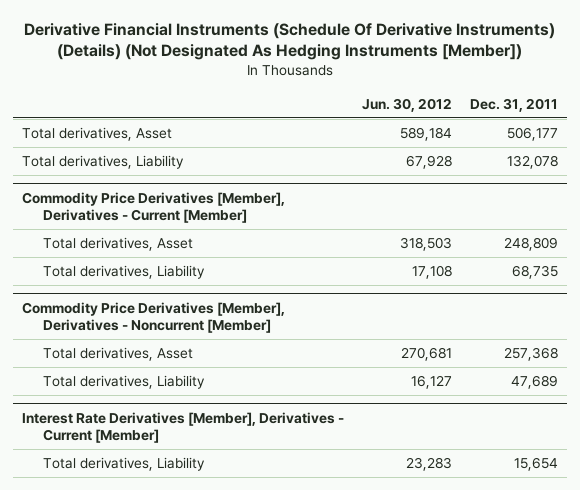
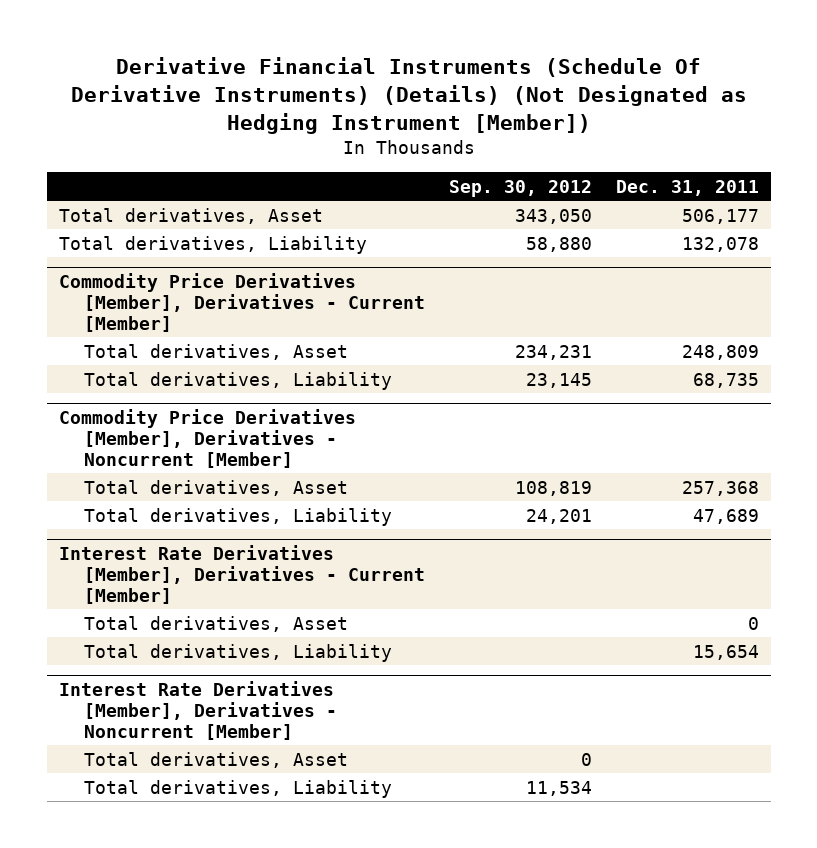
- Derivative Financial Instruments (Schedule Of Derivative Instruments) (Details) (Not Designated As Hedging Instruments [Member])
+ Derivative Financial Instruments (Schedule Of Derivative Instruments) (Details) (Not Designated as Hedging Instrument [Member])
- | Jun. 30, 2012 | Dec. 31, 2011
+ | Sep. 30, 2012 | Dec. 31, 2011
@ Interest Rate Derivatives [Member], Derivatives - Current [Member]
+ Total derivatives, Asset | | 0
+ Interest Rate Derivatives [Member], Derivatives - Noncurrent [Member]
+ Total derivatives, Asset | 0 |
+ Total derivatives, Liability | 11,534 |

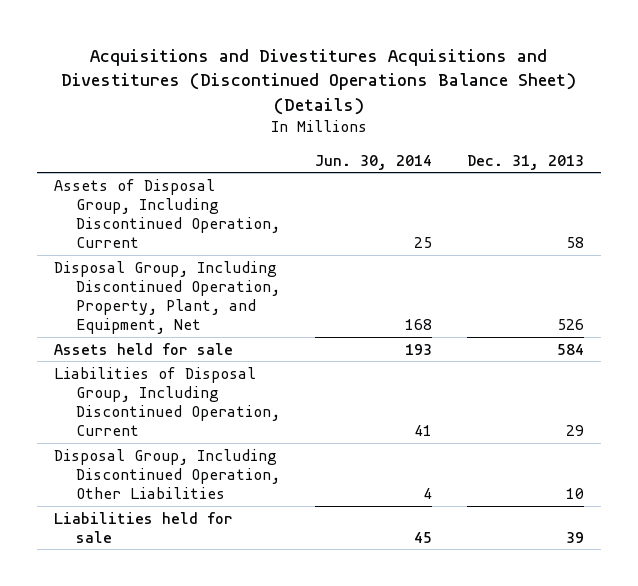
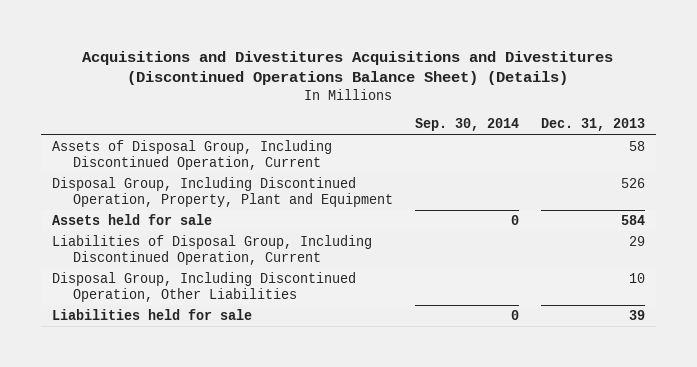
- | Jun. 30, 2014 | Dec. 31, 2013
+ | Sep. 30, 2014 | Dec. 31, 2013
- Disposal Group, Including Discontinued Operation, Property, Plant, and Equipment, Net | 168 | 526
+ Disposal Group, Including Discontinued Operation, Property, Plant and Equipment | | 526

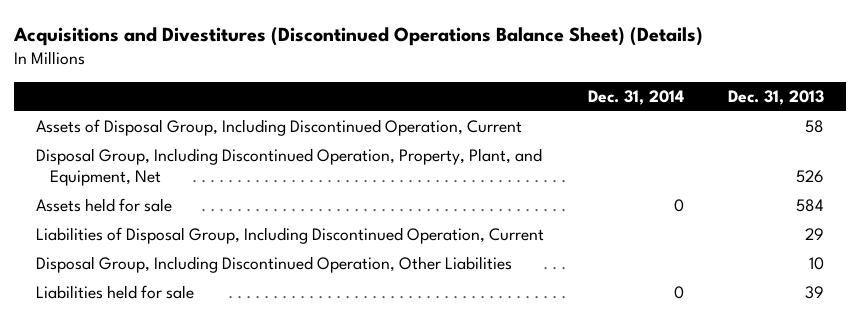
- Acquisitions and Divestitures Acquisitions and Divestitures (Discontinued Operations Balance Sheet) (Details)
+ Acquisitions and Divestitures (Discontinued Operations Balance Sheet) (Details)
- | Sep. 30, 2014 | Dec. 31, 2013
+ | Dec. 31, 2014 | Dec. 31, 2013
- Disposal Group, Including Discontinued Operation, Property, Plant and Equipment | | 526
+ Disposal Group, Including Discontinued Operation, Property, Plant, and Equipment, Net | | 526

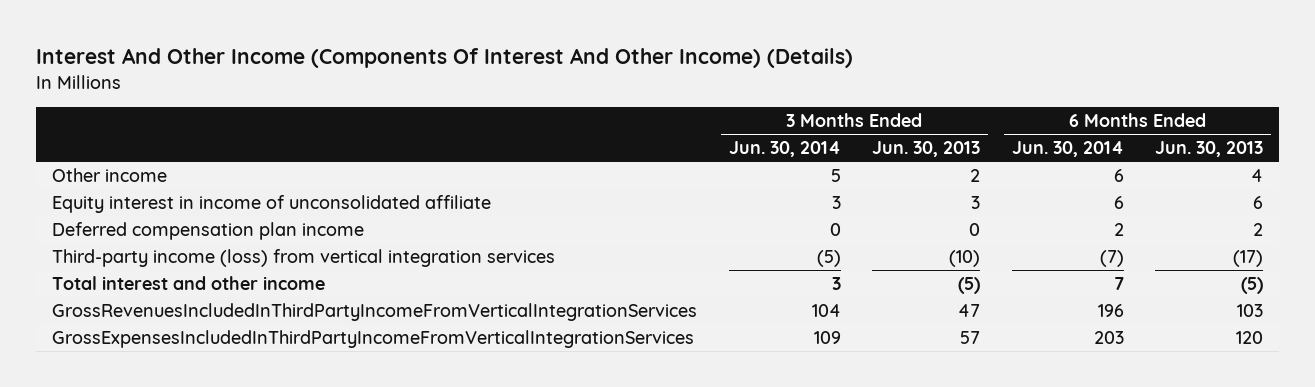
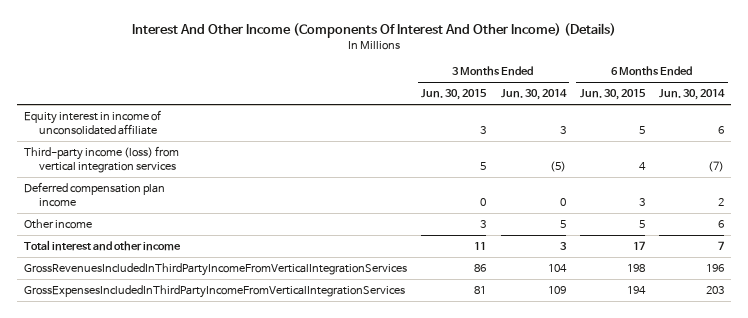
- | 3 Months Ended Jun. 30, 2014 | 3 Months Ended Jun. 30, 2013 | 6 Months Ended Jun. 30, 2014 | 6 Months Ended Jun. 30, 2013
+ | 3 Months Ended Jun. 30, 2015 | 3 Months Ended Jun. 30, 2014 | 6 Months Ended Jun. 30, 2015 | 6 Months Ended Jun. 30, 2014
moved down: Deferred compensation plan income | 0 | 0 | 3 | 2
moved down: Other income | 3 | 5 | 5 | 6

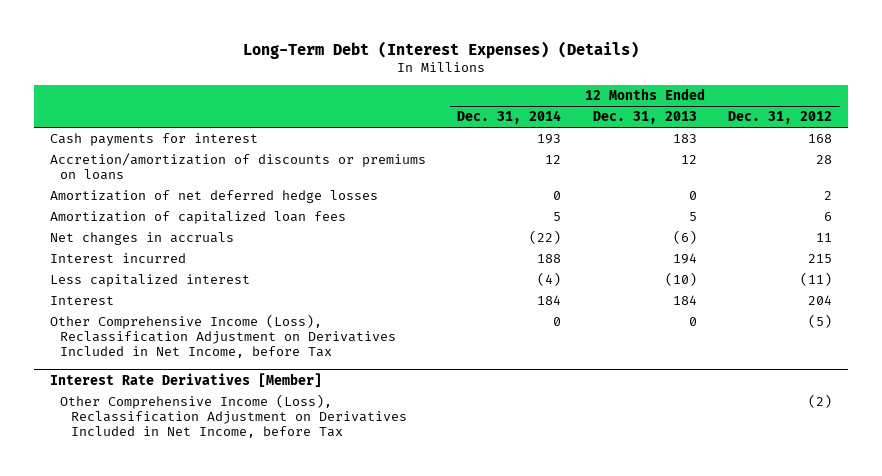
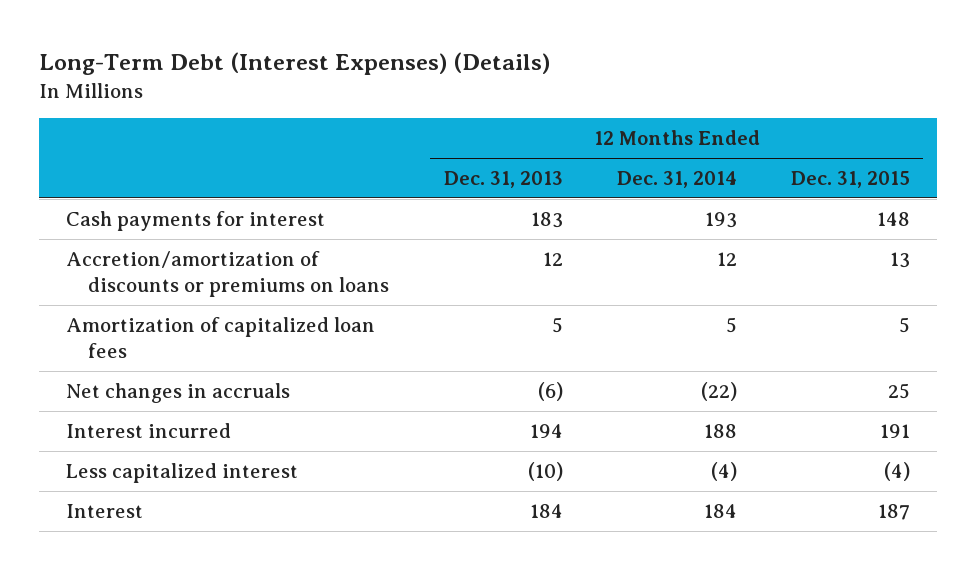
- | 12 Months Ended Dec. 31, 2014 | 12 Months Ended Dec. 31, 2013 | 12 Months Ended Dec. 31, 2012
+ | 12 Months Ended Dec. 31, 2013 | 12 Months Ended Dec. 31, 2014 | 12 Months Ended Dec. 31, 2015
- Amortization of net deferred hedge losses | 0 | 0 | 2
- Other Comprehensive Income (Loss), Reclassification Adjustment on Derivatives Included in Net Income, before Tax | 0 | 0 | (5)
- Interest Rate Derivatives [Member]
- Other Comprehensive Income (Loss), Reclassification Adjustment on Derivatives Included in Net Income, before Tax | | | (2)

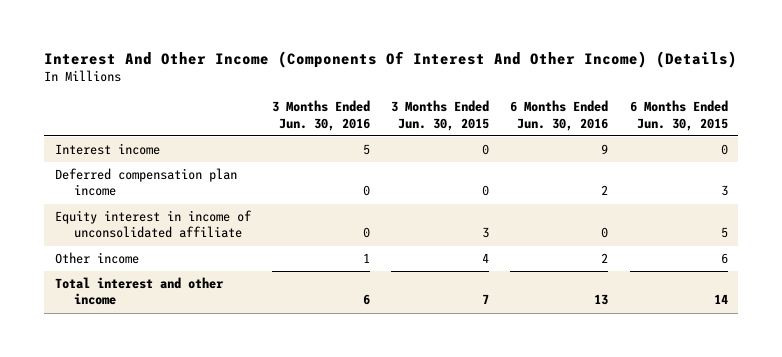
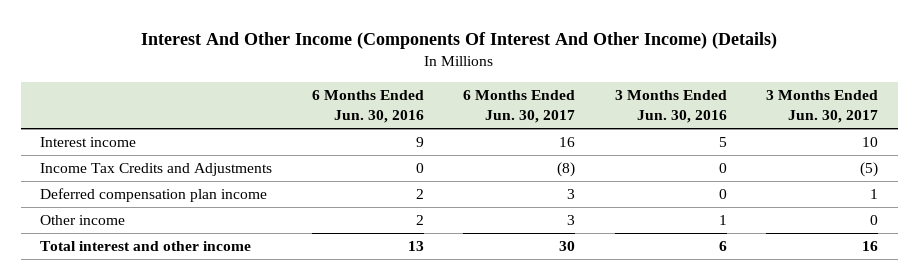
- | 3 Months Ended Jun. 30, 2016 | 3 Months Ended Jun. 30, 2015 | 6 Months Ended Jun. 30, 2016 | 6 Months Ended Jun. 30, 2015
+ | 6 Months Ended Jun. 30, 2016 | 6 Months Ended Jun. 30, 2017 | 3 Months Ended Jun. 30, 2016 | 3 Months Ended Jun. 30, 2017
+ Income Tax Credits and Adjustments | 0 | (8) | 0 | (5)
- Equity interest in income of unconsolidated affiliate | 0 | 3 | 0 | 5

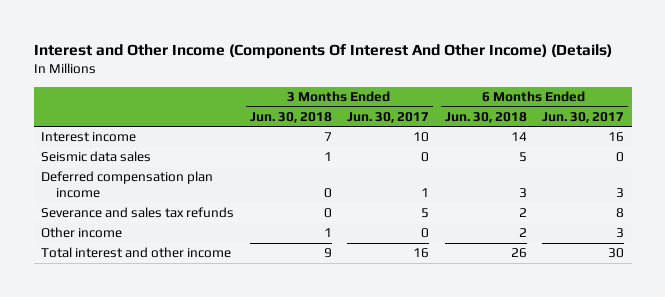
- Interest And Other Income (Components Of Interest And Other Income) (Details)
+ Interest and Other Income (Components Of Interest And Other Income) (Details)
- | 6 Months Ended Jun. 30, 2016 | 6 Months Ended Jun. 30, 2017 | 3 Months Ended Jun. 30, 2016 | 3 Months Ended Jun. 30, 2017
+ | 3 Months Ended Jun. 30, 2018 | 3 Months Ended Jun. 30, 2017 | 6 Months Ended Jun. 30, 2018 | 6 Months Ended Jun. 30, 2017
- Income Tax Credits and Adjustments | 0 | (8) | 0 | (5)
+ Seismic data sales | 1 | 0 | 5 | 0
+ Severance and sales tax refunds | 0 | 5 | 2 | 8

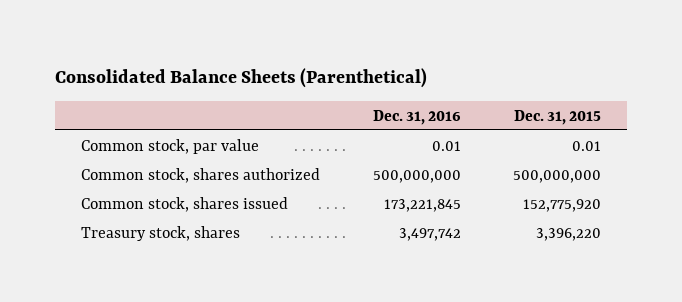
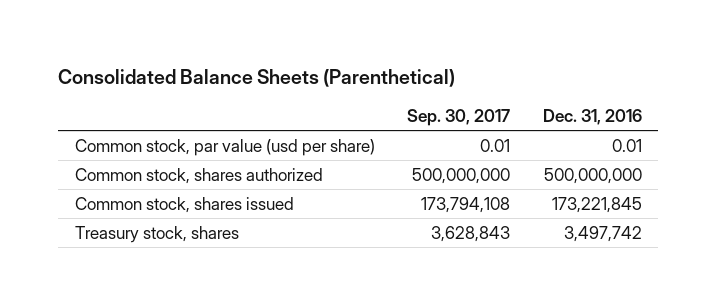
- | Dec. 31, 2016 | Dec. 31, 2015
+ | Sep. 30, 2017 | Dec. 31, 2016
- Common stock, par value | 0.01 | 0.01
+ Common stock, par value (usd per share) | 0.01 | 0.01

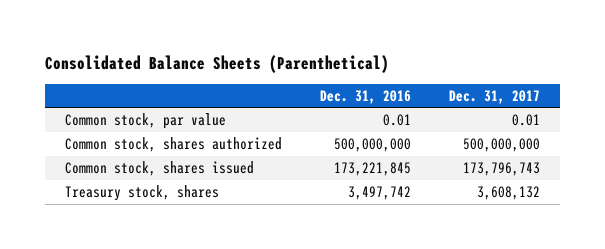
- | Sep. 30, 2017 | Dec. 31, 2016
+ | Dec. 31, 2016 | Dec. 31, 2017
- Common stock, par value (usd per share) | 0.01 | 0.01
+ Common stock, par value | 0.01 | 0.01

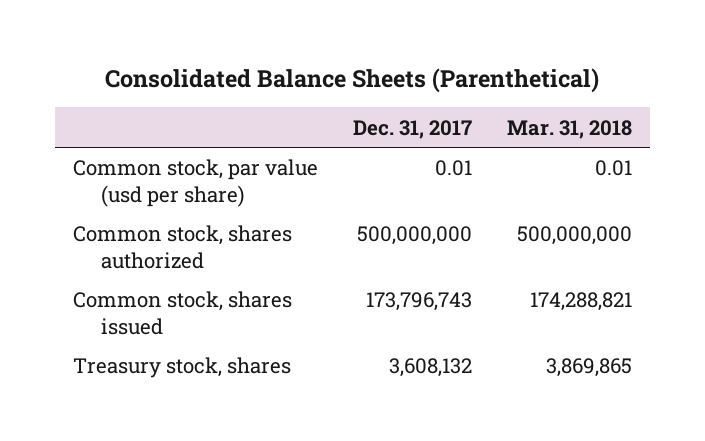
- | Dec. 31, 2016 | Dec. 31, 2017
+ | Dec. 31, 2017 | Mar. 31, 2018
- Common stock, par value | 0.01 | 0.01
+ Common stock, par value (usd per share) | 0.01 | 0.01

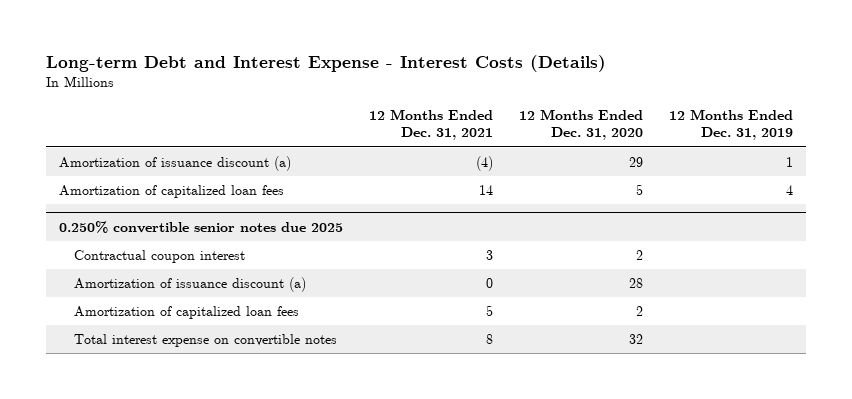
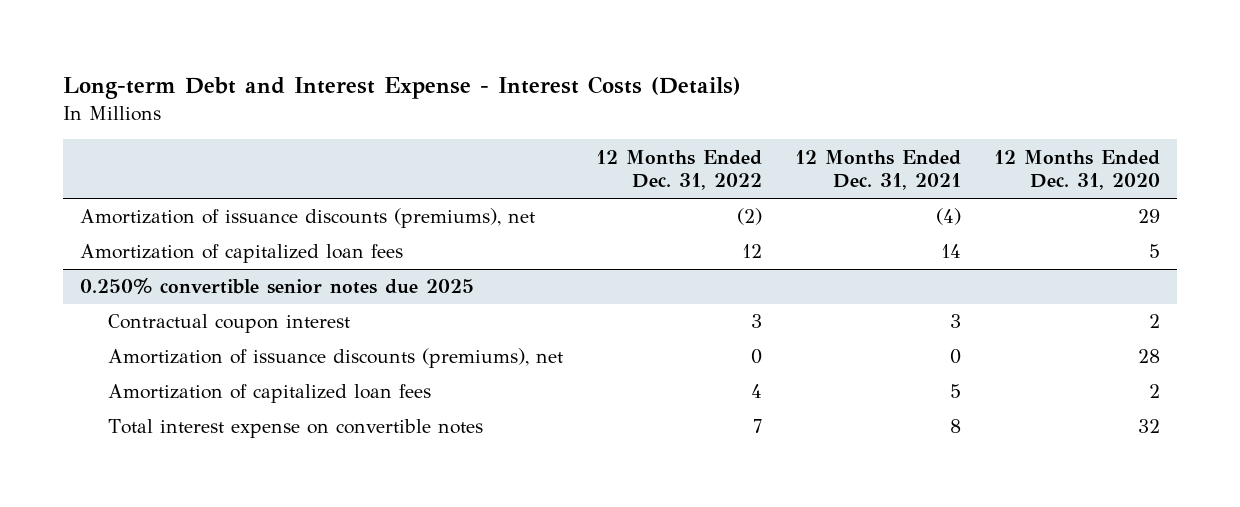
- | 12 Months Ended Dec. 31, 2021 | 12 Months Ended Dec. 31, 2020 | 12 Months Ended Dec. 31, 2019
+ | 12 Months Ended Dec. 31, 2022 | 12 Months Ended Dec. 31, 2021 | 12 Months Ended Dec. 31, 2020
- Amortization of issuance discount (a) | (4) | 29 | 1
+ Amortization of issuance discounts (premiums), net | (2) | (4) | 29
@ 0.250% convertible senior notes due 2025
- Amortization of issuance discount (a) | 0 | 28 |
+ Amortization of issuance discounts (premiums), net | 0 | 0 | 28

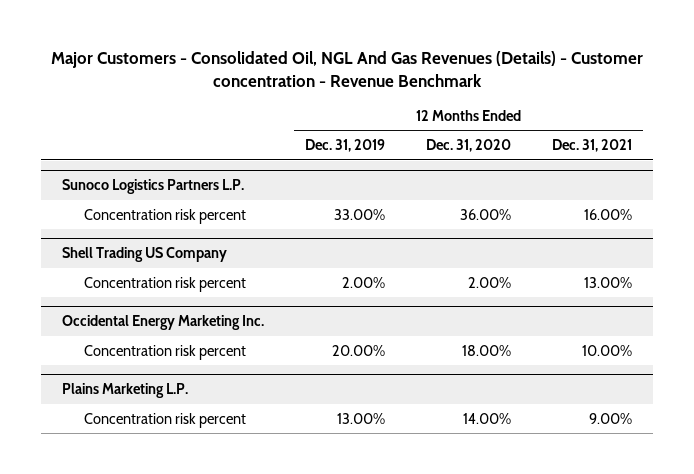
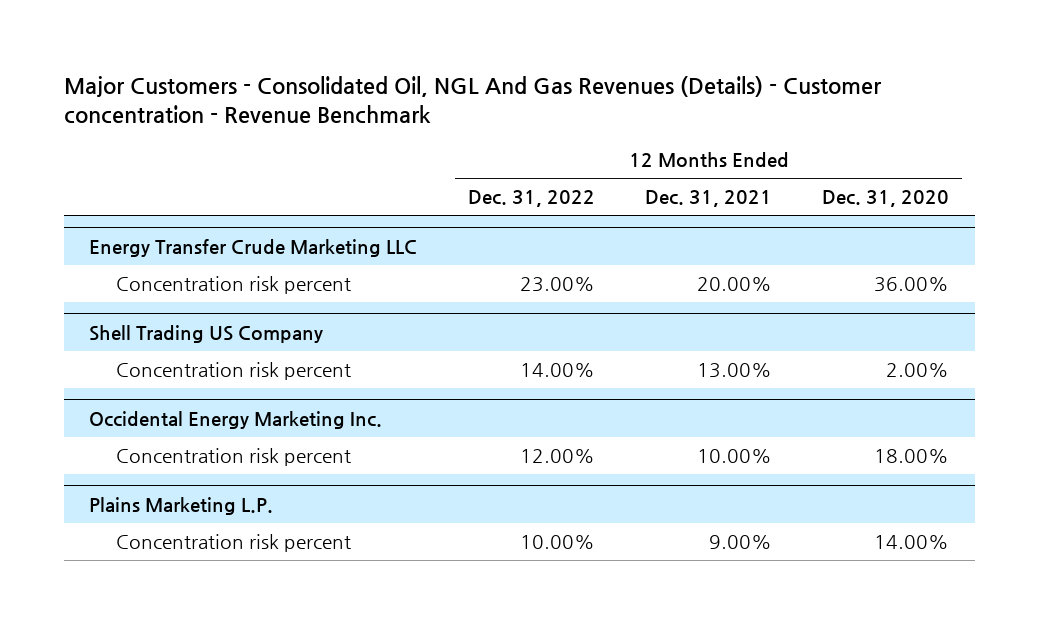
- | 12 Months Ended Dec. 31, 2019 | 12 Months Ended Dec. 31, 2020 | 12 Months Ended Dec. 31, 2021
+ | 12 Months Ended Dec. 31, 2022 | 12 Months Ended Dec. 31, 2021 | 12 Months Ended Dec. 31, 2020
- Sunoco Logistics Partners L.P.
- Concentration risk percent | 33.00% | 36.00% | 16.00%
+ Energy Transfer Crude Marketing LLC
+ Concentration risk percent | 23.00% | 20.00% | 36.00%

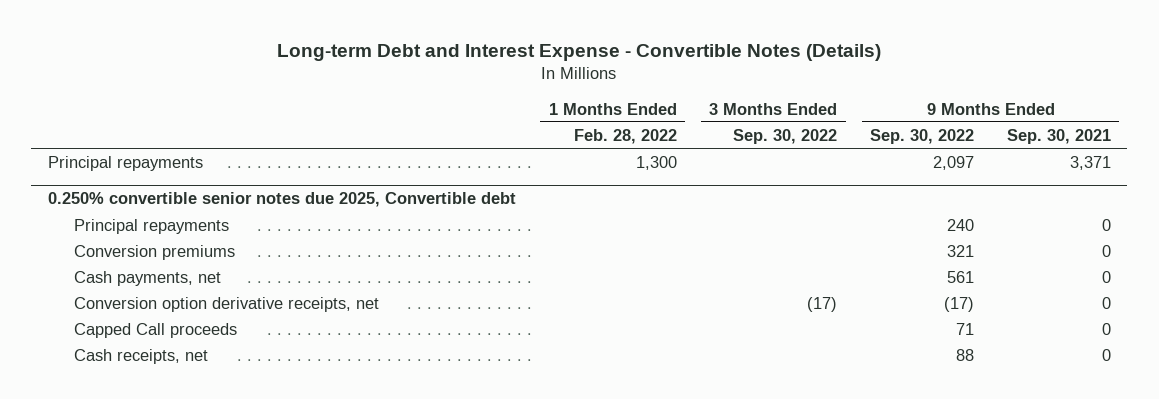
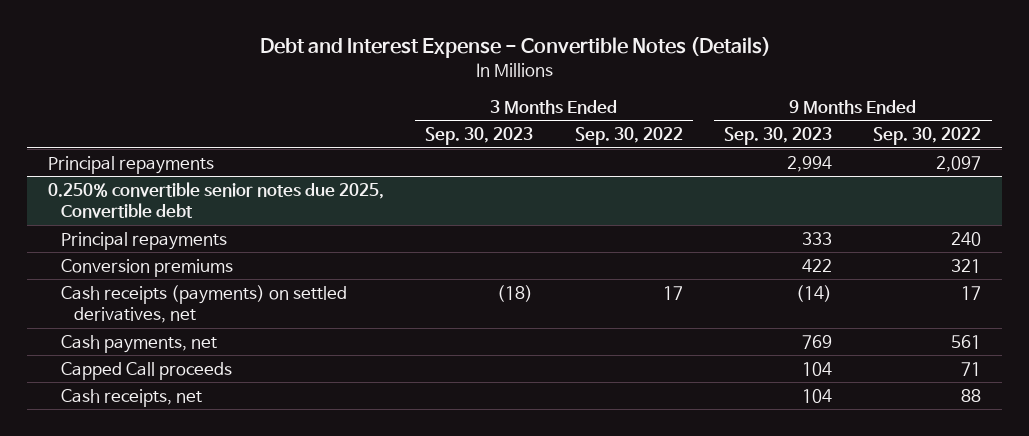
- Long-term Debt and Interest Expense - Convertible Notes (Details)
+ Debt and Interest Expense - Convertible Notes (Details)
- | 1 Months Ended Feb. 28, 2022 | 3 Months Ended Sep. 30, 2022 | 9 Months Ended Sep. 30, 2022 | 9 Months Ended Sep. 30, 2021
+ | 3 Months Ended Sep. 30, 2023 | 3 Months Ended Sep. 30, 2022 | 9 Months Ended Sep. 30, 2023 | 9 Months Ended Sep. 30, 2022
@ 0.250% convertible senior notes due 2025, Convertible debt
+ Cash receipts (payments) on settled derivatives, net | (18) | 17 | (14) | 17
- Conversion option derivative receipts, net | | (17) | (17) | 0

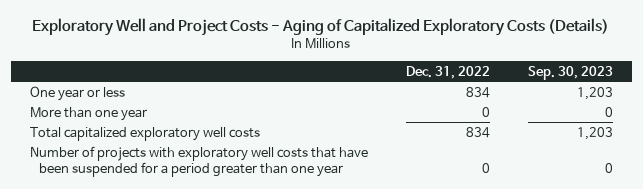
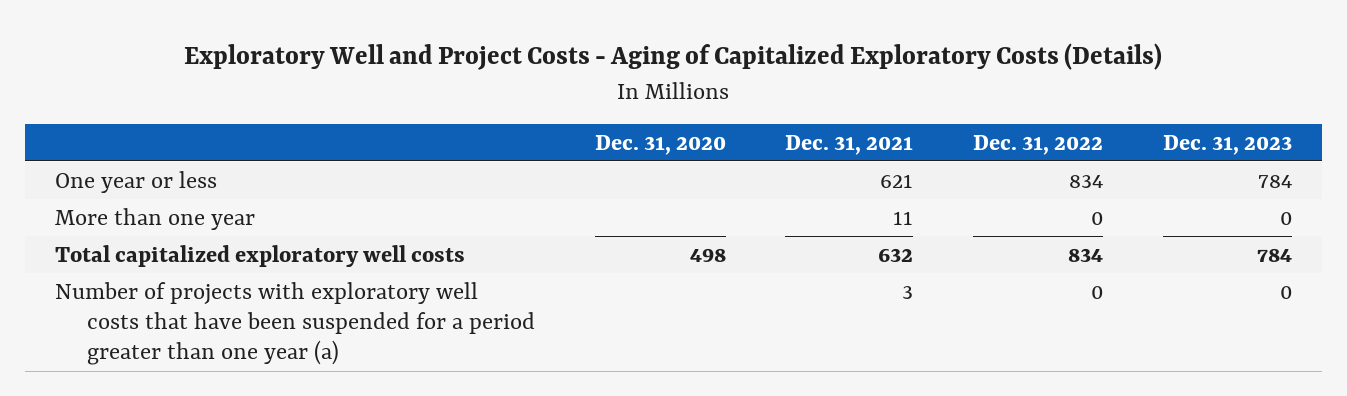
- | Dec. 31, 2022 | Sep. 30, 2023
+ | Dec. 31, 2020 | Dec. 31, 2021 | Dec. 31, 2022 | Dec. 31, 2023
- Number of projects with exploratory well costs that have been suspended for a period greater than one year | 0 | 0
+ Number of projects with exploratory well costs that have been suspended for a period greater than one year (a) | | 3 | 0 | 0

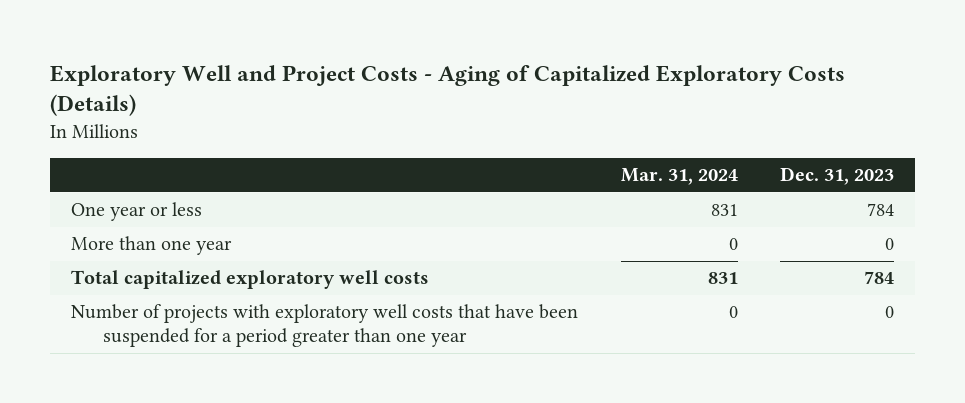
- | Dec. 31, 2020 | Dec. 31, 2021 | Dec. 31, 2022 | Dec. 31, 2023
+ | Mar. 31, 2024 | Dec. 31, 2023
- Number of projects with exploratory well costs that have been suspended for a period greater than one year (a) | | 3 | 0 | 0
+ Number of projects with exploratory well costs that have been suspended for a period greater than one year | 0 | 0

